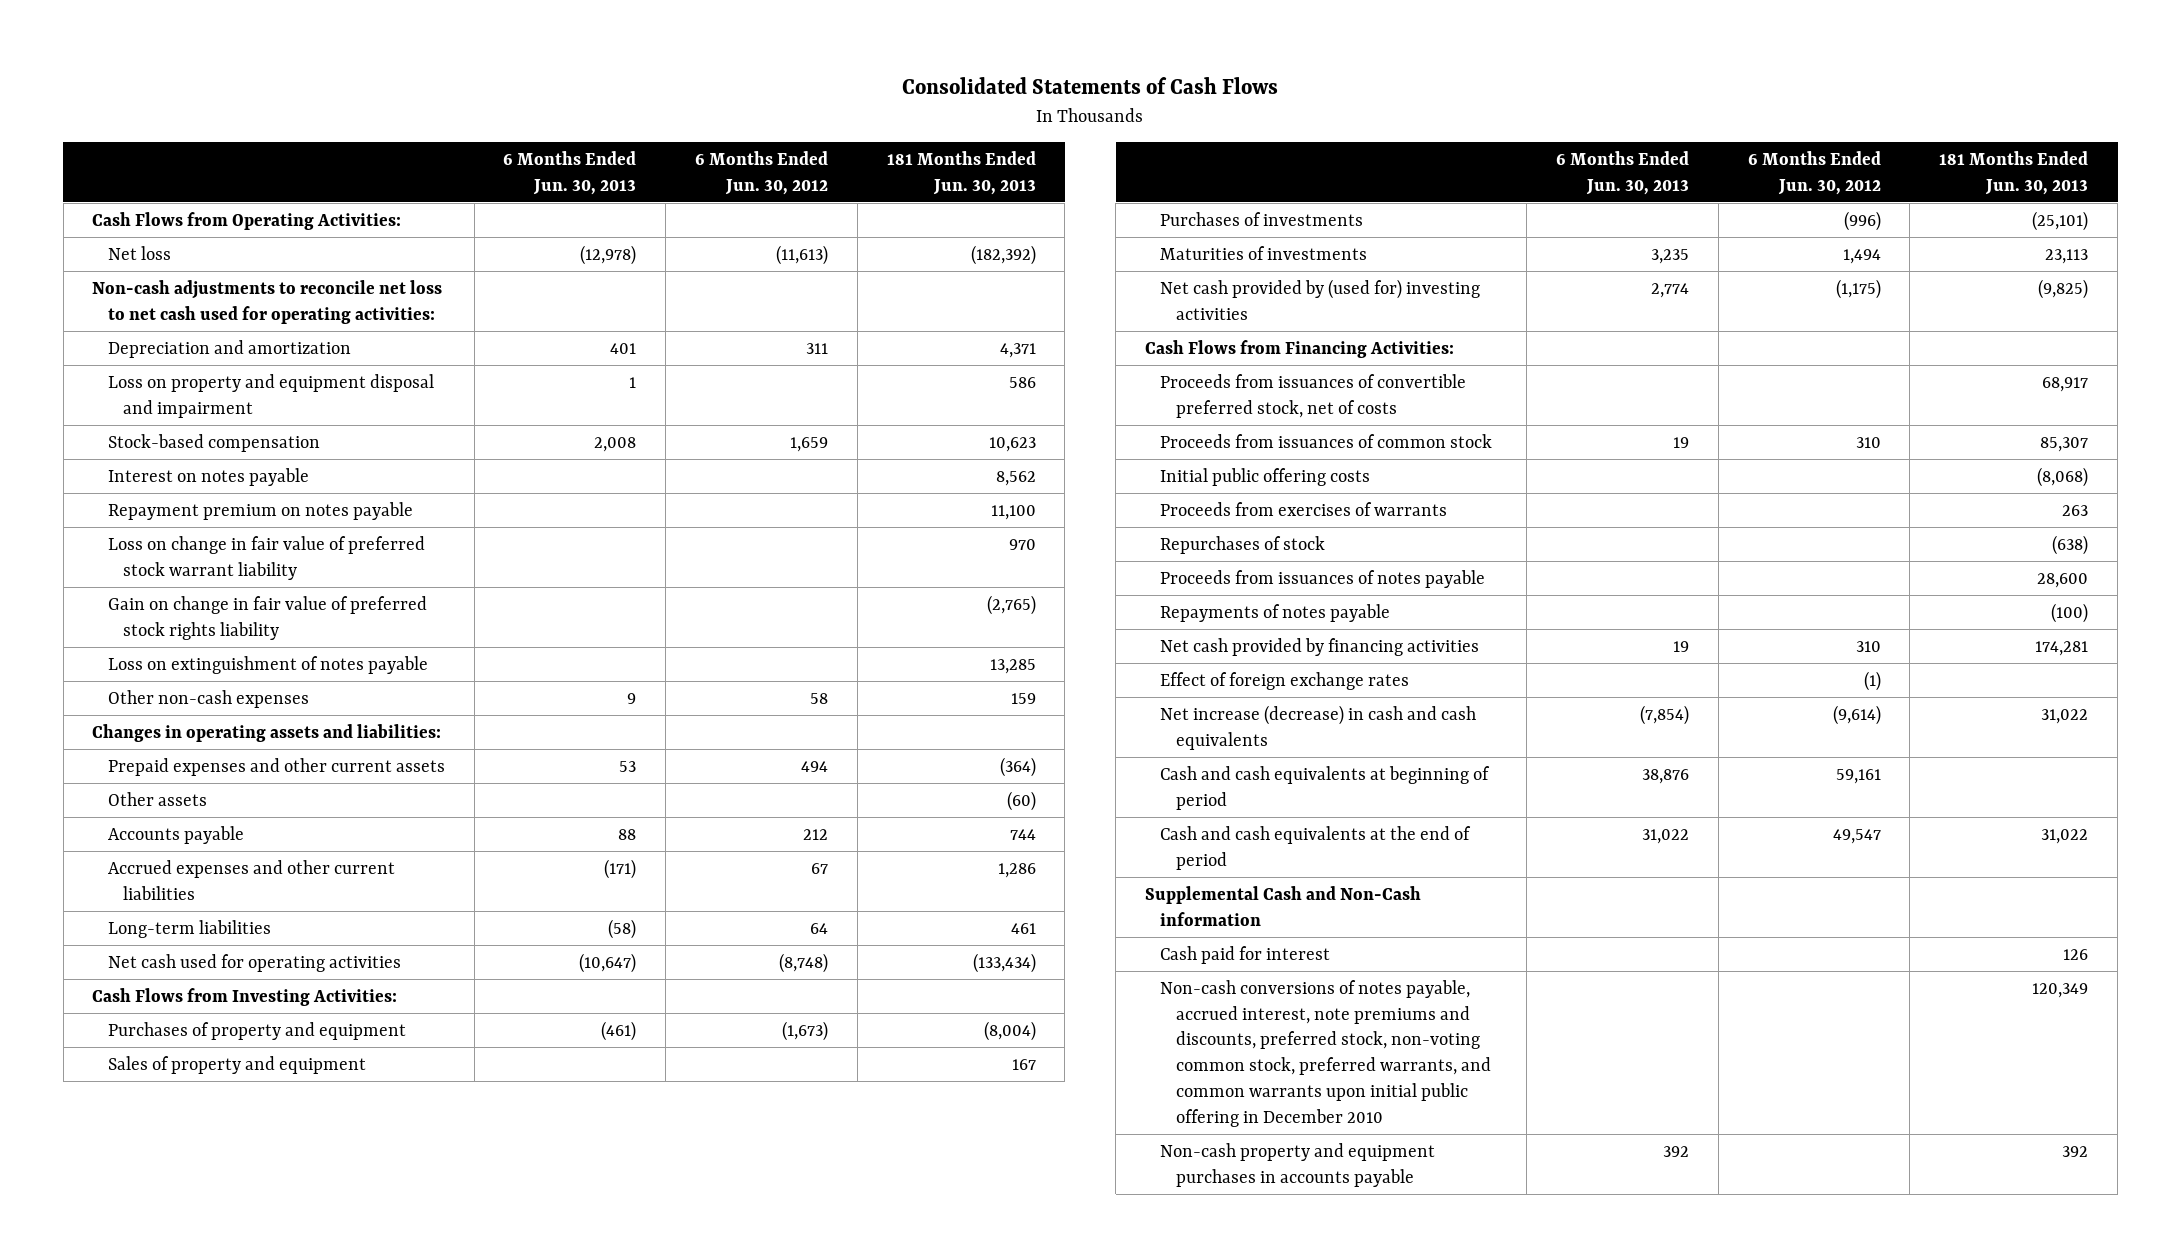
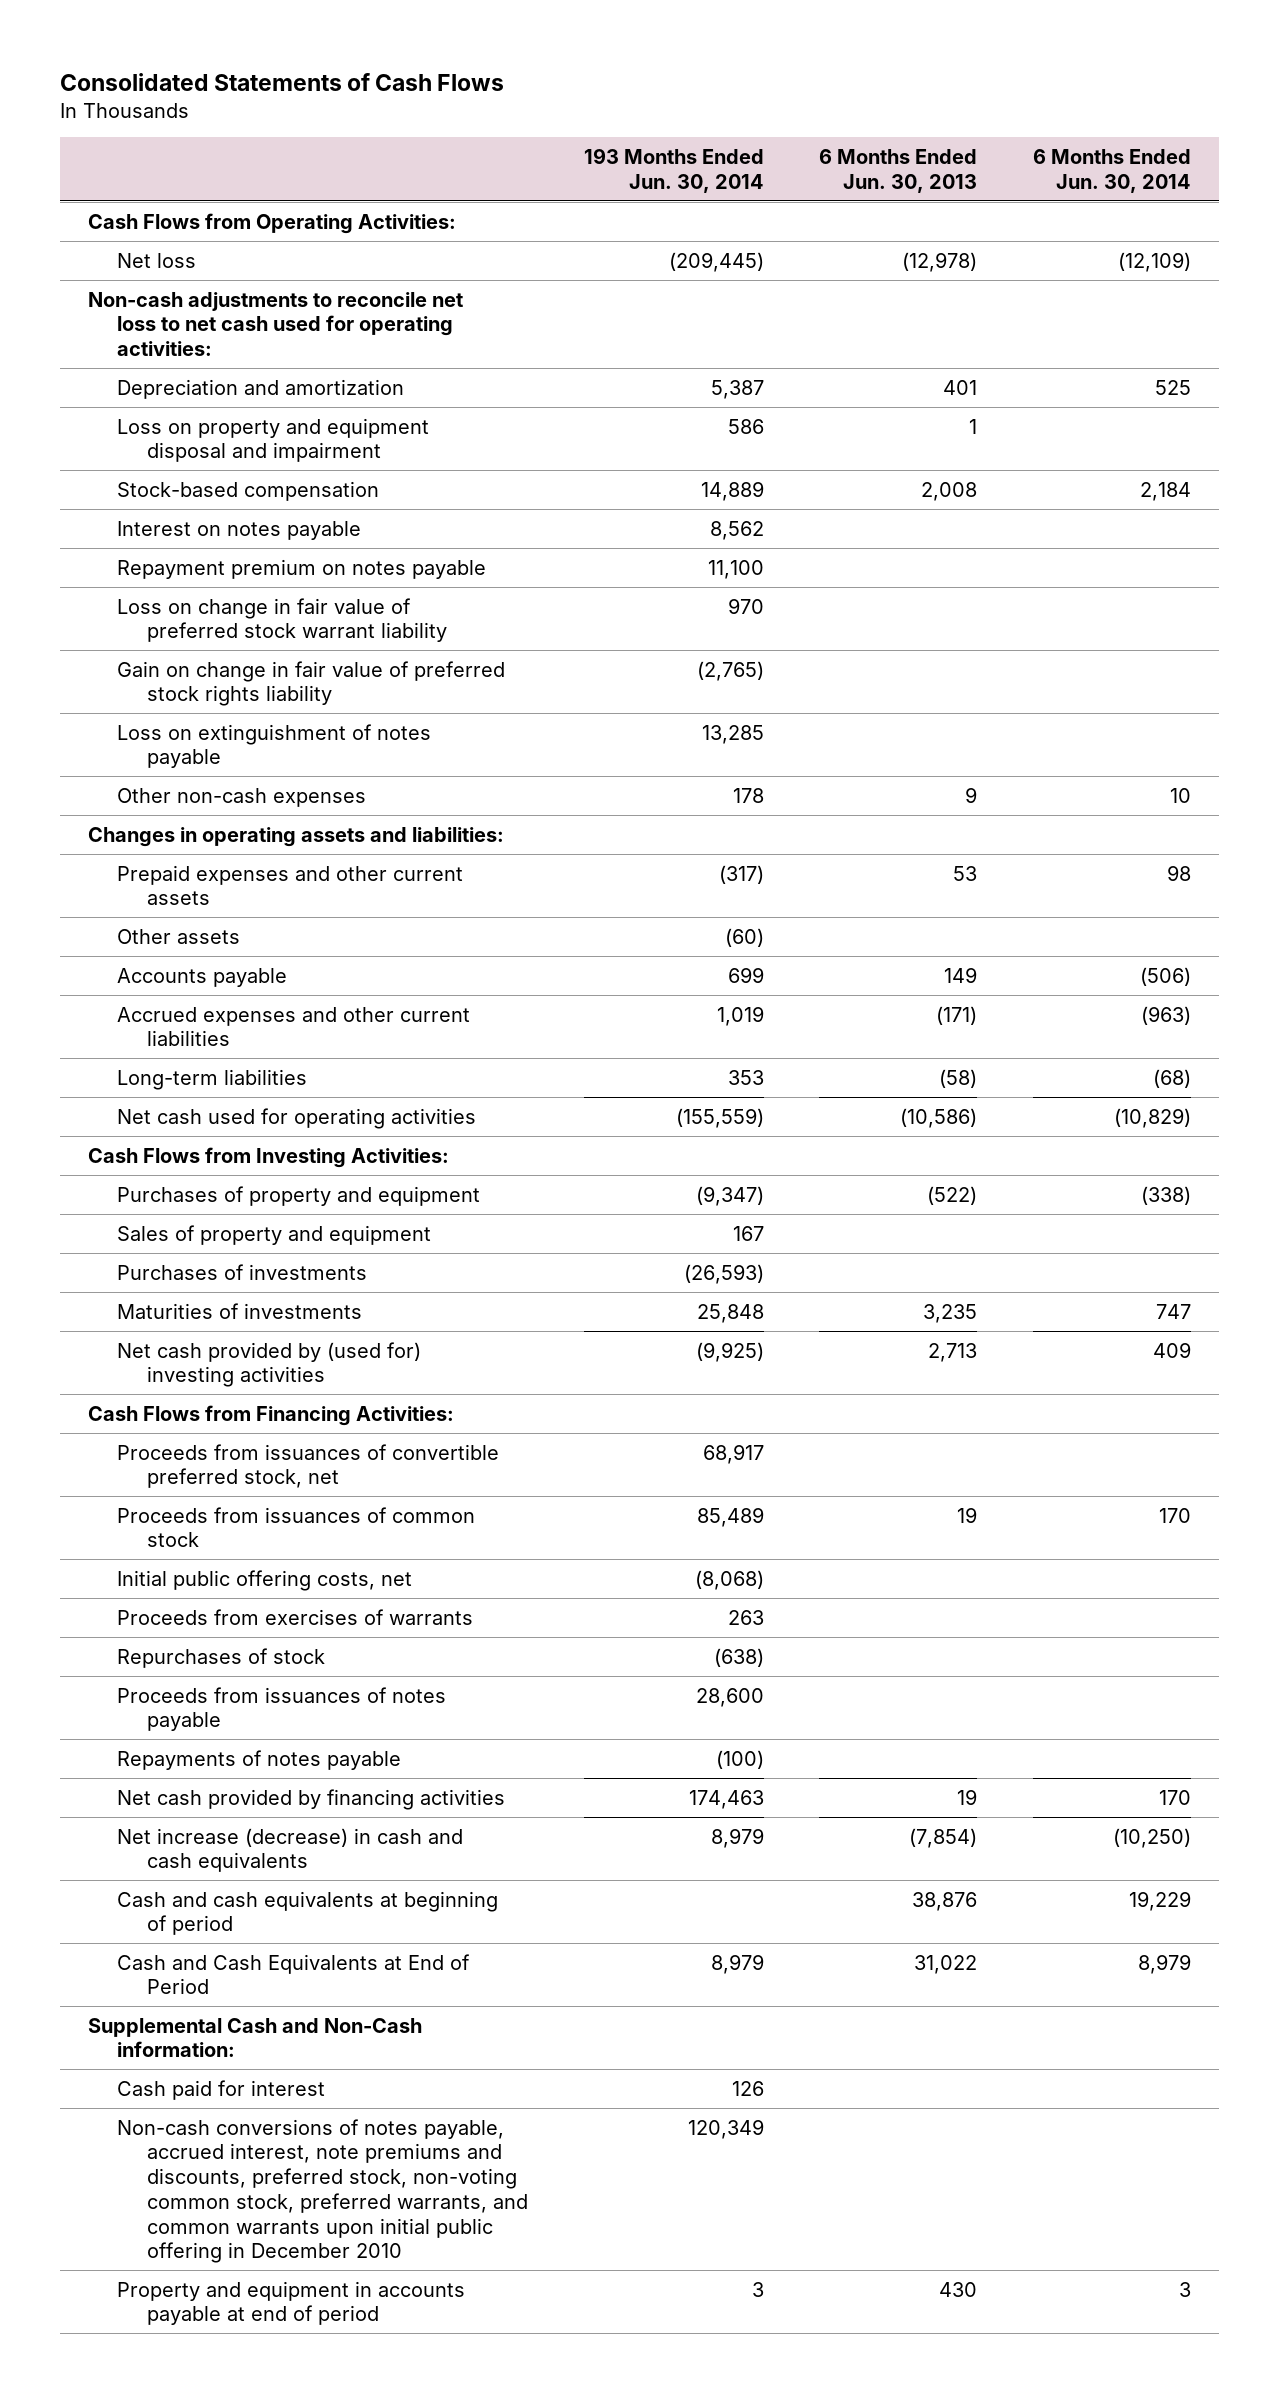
- | 6 Months Ended Jun. 30, 2013 | 6 Months Ended Jun. 30, 2012 | 181 Months Ended Jun. 30, 2013
+ | 193 Months Ended Jun. 30, 2014 | 6 Months Ended Jun. 30, 2013 | 6 Months Ended Jun. 30, 2014
- Accounts payable | 88 | 212 | 744
+ Accounts payable | 699 | 149 | (506)
- Net cash used for operating activities | (10,647) | (8,748) | (133,434)
+ Net cash used for operating activities | (155,559) | (10,586) | (10,829)
- Purchases of property and equipment | (461) | (1,673) | (8,004)
+ Purchases of property and equipment | (9,347) | (522) | (338)
- Net cash provided by (used for) investing activities | 2,774 | (1,175) | (9,825)
+ Net cash provided by (used for) investing activities | (9,925) | 2,713 | 409
- Proceeds from issuances of convertible preferred stock, net of costs | | | 68,917
+ Proceeds from issuances of convertible preferred stock, net | 68,917 | |
- Initial public offering costs | | | (8,068)
+ Initial public offering costs, net | (8,068) | |
- Effect of foreign exchange rates | | (1) |
- Cash and cash equivalents at the end of period | 31,022 | 49,547 | 31,022
- Supplemental Cash and Non-Cash information
+ Cash and Cash Equivalents at End of Period | 8,979 | 31,022 | 8,979
+ Supplemental Cash and Non-Cash information:
- Non-cash property and equipment purchases in accounts payable | 392 | | 392
+ Property and equipment in accounts payable at end of period | 3 | 430 | 3

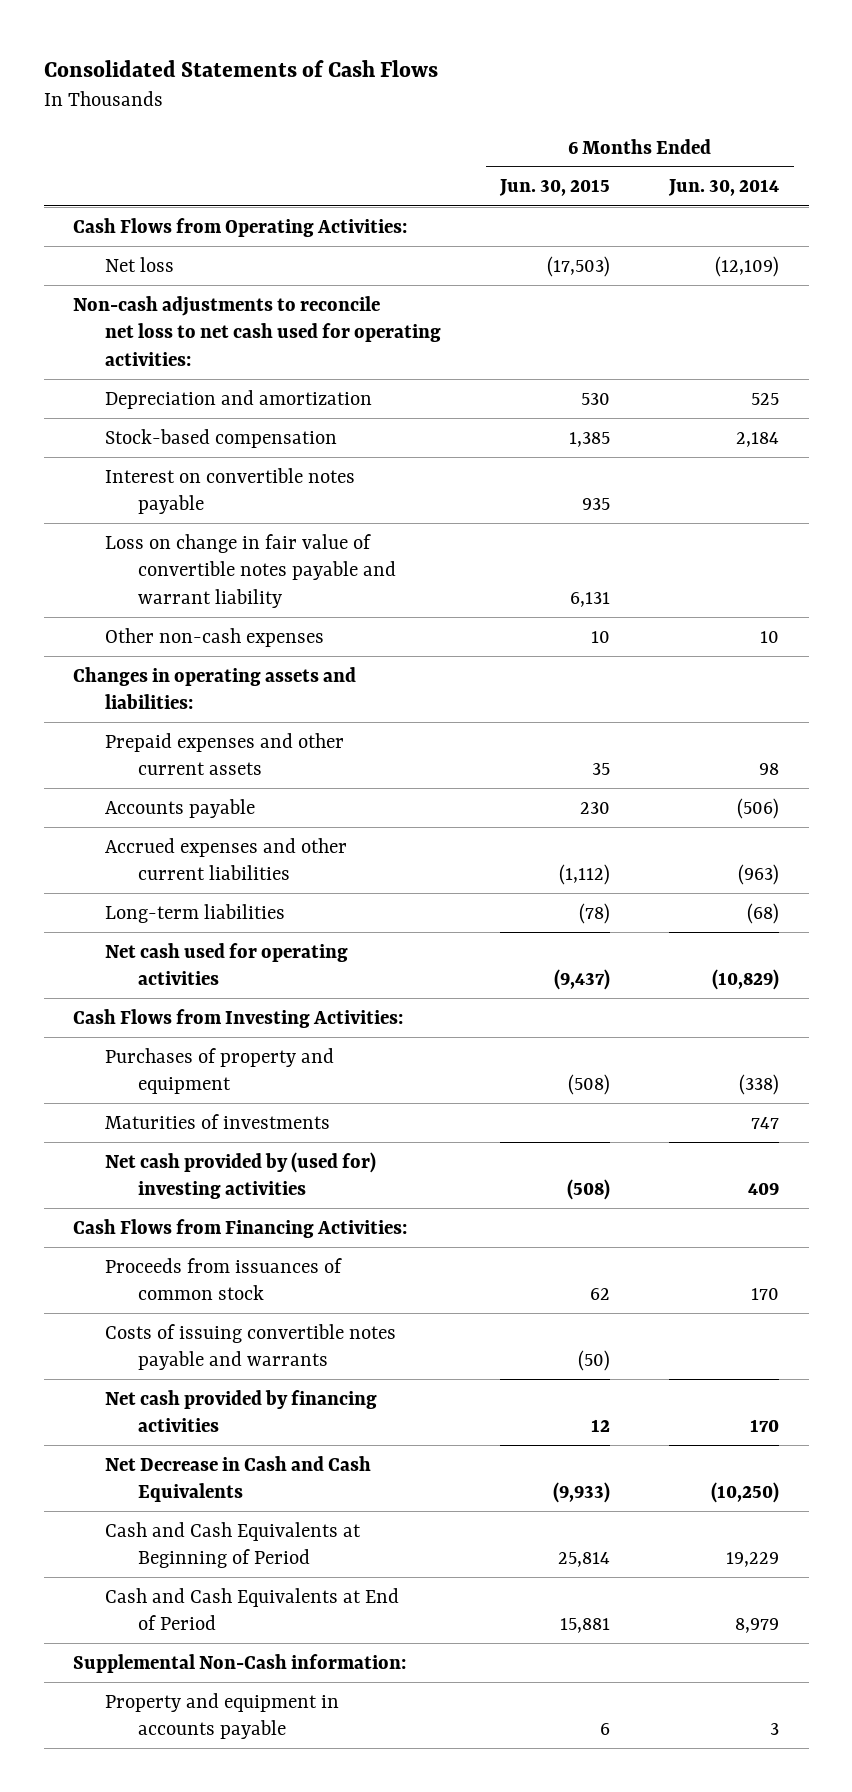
- | 193 Months Ended Jun. 30, 2014 | 6 Months Ended Jun. 30, 2013 | 6 Months Ended Jun. 30, 2014
+ | 6 Months Ended Jun. 30, 2015 | 6 Months Ended Jun. 30, 2014
- Loss on property and equipment disposal and impairment | 586 | 1 |
- Interest on notes payable | 8,562 | |
- Repayment premium on notes payable | 11,100 | |
- Loss on change in fair value of preferred stock warrant liability | 970 | |
- Gain on change in fair value of preferred stock rights liability | (2,765) | |
- Loss on extinguishment of notes payable | 13,285 | |
+ Interest on convertible notes payable | 935 |
+ Loss on change in fair value of convertible notes payable and warrant liability | 6,131 |
- Other assets | (60) | |
- Sales of property and equipment | 167 | |
- Purchases of investments | (26,593) | |
- Proceeds from issuances of convertible preferred stock, net | 68,917 | |
- Initial public offering costs, net | (8,068) | |
- Proceeds from exercises of warrants | 263 | |
- Repurchases of stock | (638) | |
- Proceeds from issuances of notes payable | 28,600 | |
- Repayments of notes payable | (100) | |
+ Costs of issuing convertible notes payable and warrants | (50) |
- Net increase (decrease) in cash and cash equivalents | 8,979 | (7,854) | (10,250)
- Cash and cash equivalents at beginning of period | | 38,876 | 19,229
+ Net Decrease in Cash and Cash Equivalents | (9,933) | (10,250)
+ Cash and Cash Equivalents at Beginning of Period | 25,814 | 19,229
- Supplemental Cash and Non-Cash information:
- Cash paid for interest | 126 | |
- Non-cash conversions of notes payable, accrued interest, note premiums and discounts, preferred stock, non-voting common stock, preferred warrants, and common warrants upon initial public offering in December 2010 | 120,349 | |
- Property and equipment in accounts payable at end of period | 3 | 430 | 3
+ Supplemental Non-Cash information:
+ Property and equipment in accounts payable | 6 | 3

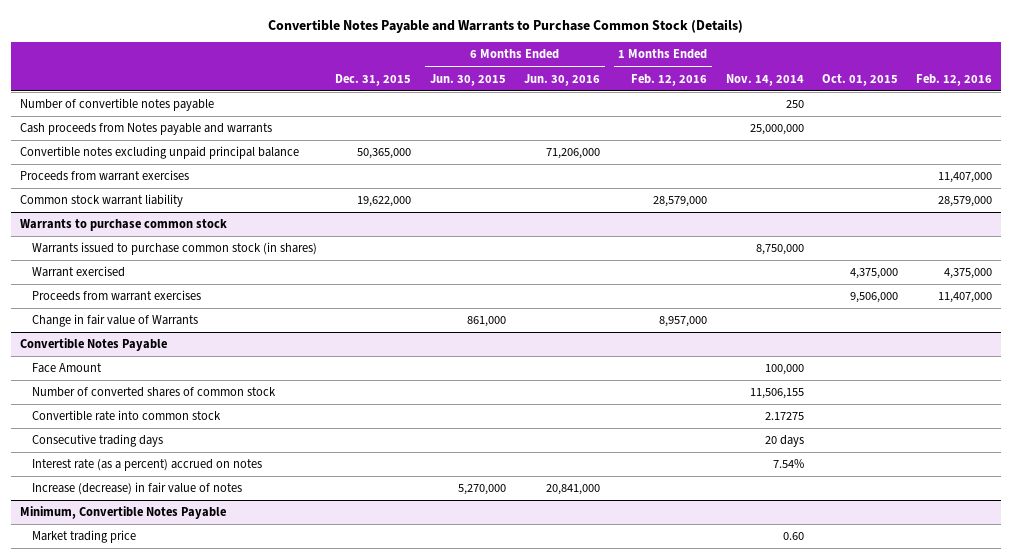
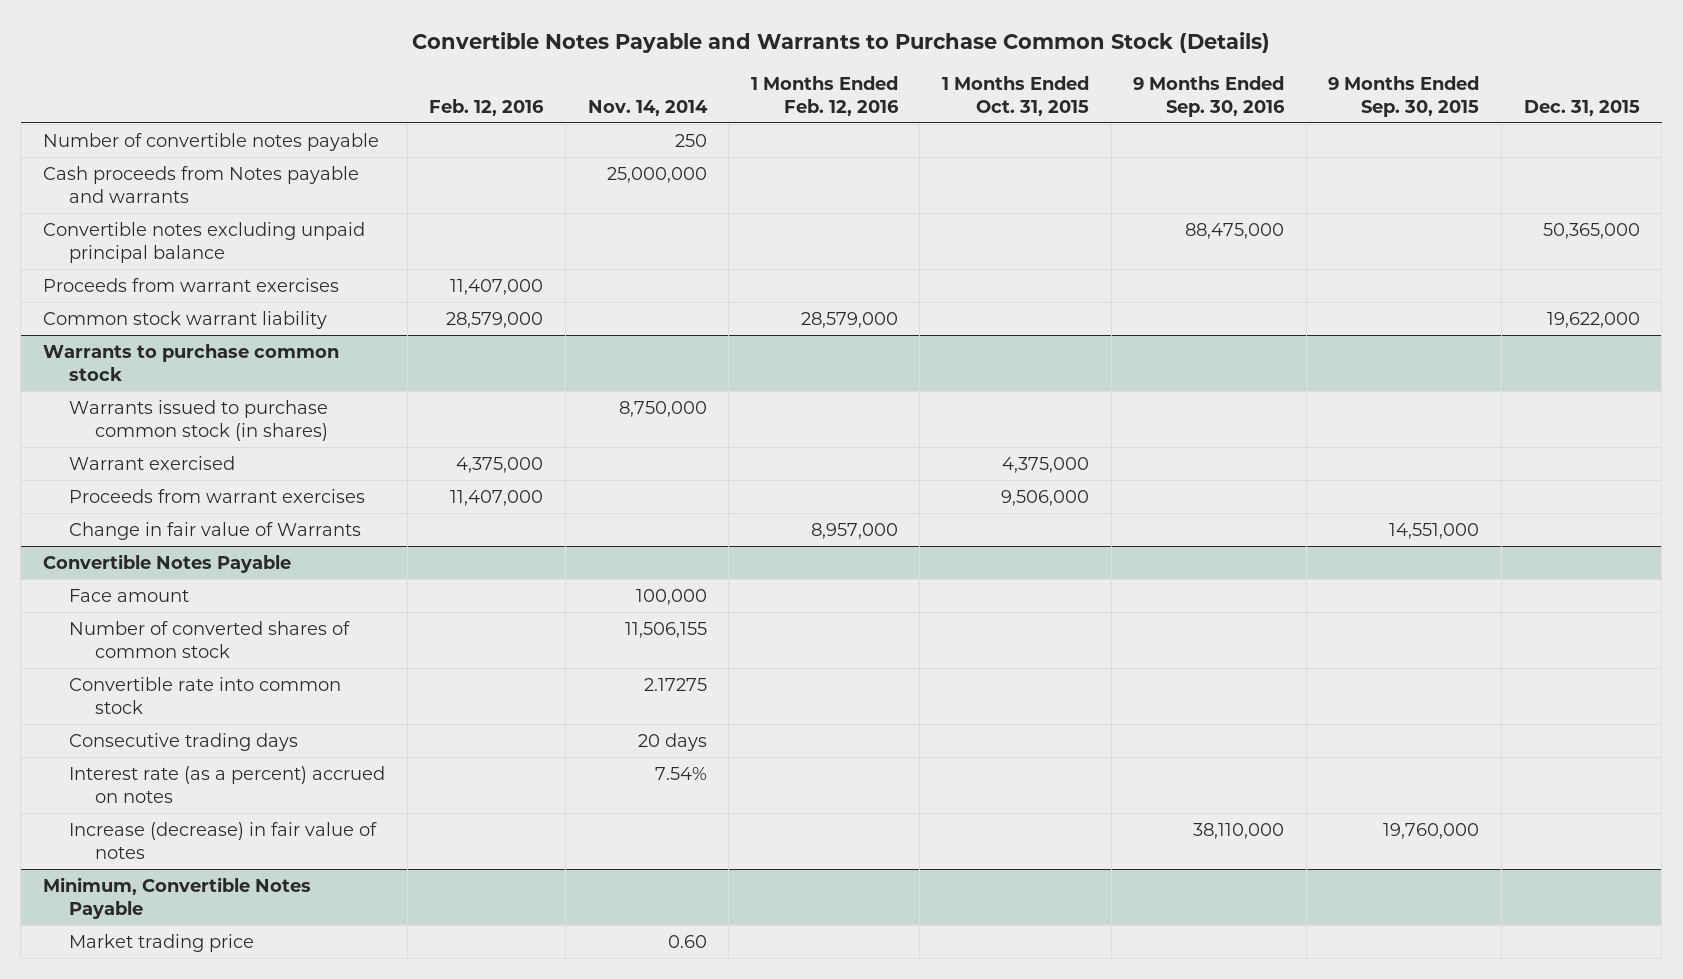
- | Dec. 31, 2015 | 6 Months Ended Jun. 30, 2015 | 6 Months Ended Jun. 30, 2016 | 1 Months Ended Feb. 12, 2016 | Nov. 14, 2014 | Oct. 01, 2015 | Feb. 12, 2016
+ | Feb. 12, 2016 | Nov. 14, 2014 | 1 Months Ended Feb. 12, 2016 | 1 Months Ended Oct. 31, 2015 | 9 Months Ended Sep. 30, 2016 | 9 Months Ended Sep. 30, 2015 | Dec. 31, 2015
@ Convertible Notes Payable
- Face Amount | | | | | 100,000 | |
+ Face amount | | 100,000 | | | | |

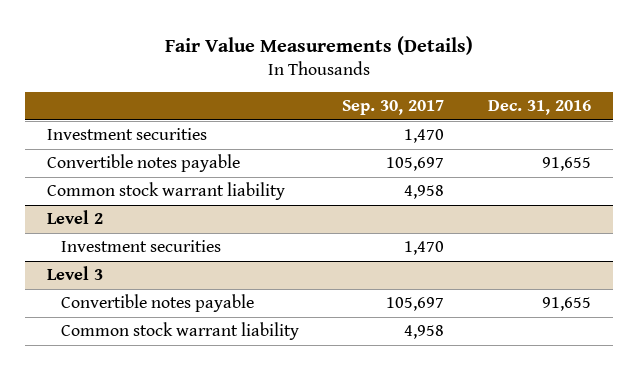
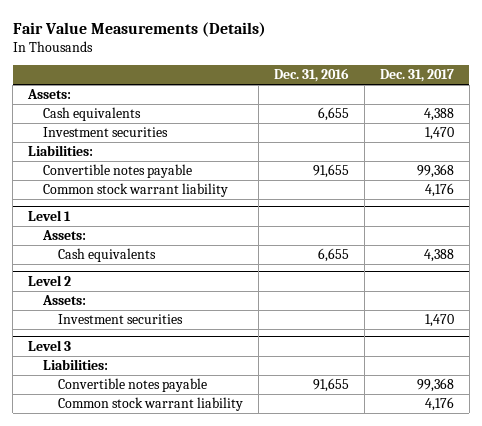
- | Sep. 30, 2017 | Dec. 31, 2016
+ | Dec. 31, 2016 | Dec. 31, 2017
+ Assets:
+ Cash equivalents | 6,655 | 4,388
+ Liabilities:
+ Level 1
+ Assets:
+ Cash equivalents | 6,655 | 4,388
@ Level 2
+ Assets:
@ Level 3
+ Liabilities:

